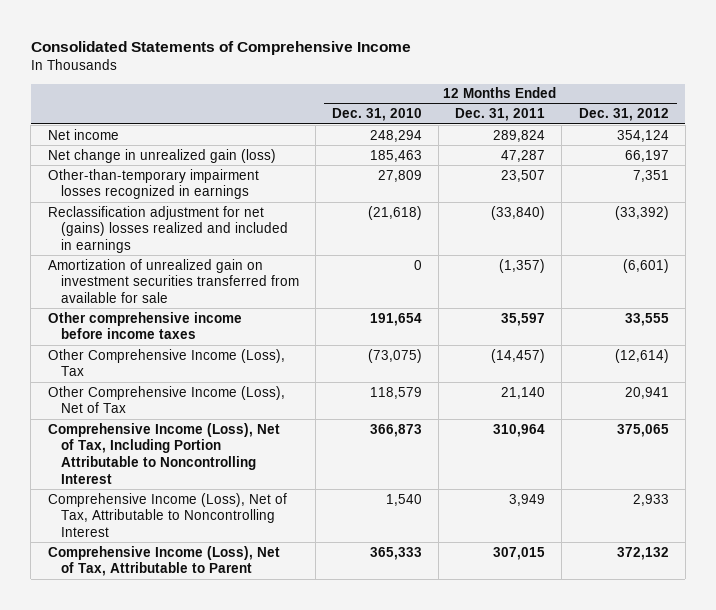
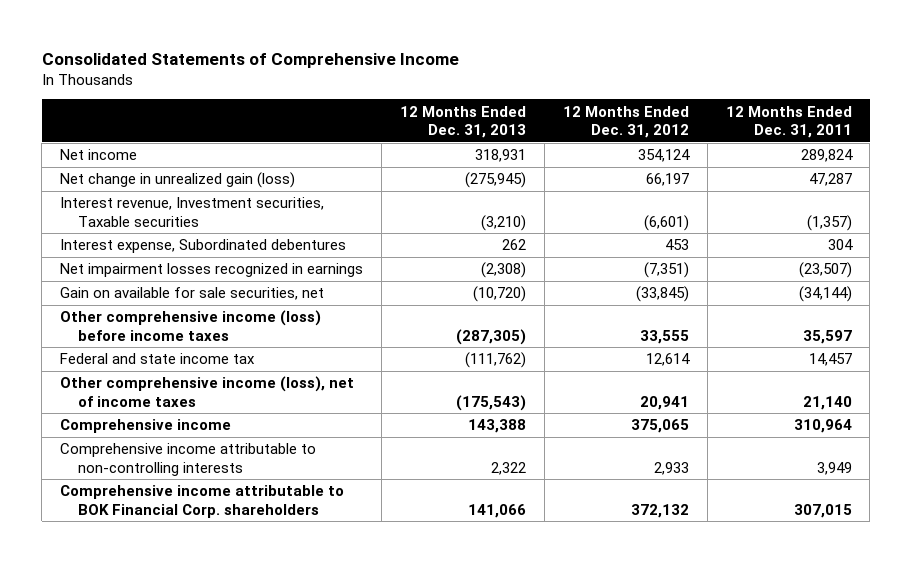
- | 12 Months Ended Dec. 31, 2010 | 12 Months Ended Dec. 31, 2011 | 12 Months Ended Dec. 31, 2012
+ | 12 Months Ended Dec. 31, 2013 | 12 Months Ended Dec. 31, 2012 | 12 Months Ended Dec. 31, 2011
- Other-than-temporary impairment losses recognized in earnings | 27,809 | 23,507 | 7,351
- Reclassification adjustment for net (gains) losses realized and included in earnings | (21,618) | (33,840) | (33,392)
- Amortization of unrealized gain on investment securities transferred from available for sale | 0 | (1,357) | (6,601)
- Other comprehensive income before income taxes | 191,654 | 35,597 | 33,555
- Other Comprehensive Income (Loss), Tax | (73,075) | (14,457) | (12,614)
- Other Comprehensive Income (Loss), Net of Tax | 118,579 | 21,140 | 20,941
- Comprehensive Income (Loss), Net of Tax, Including Portion Attributable to Noncontrolling Interest | 366,873 | 310,964 | 375,065
- Comprehensive Income (Loss), Net of Tax, Attributable to Noncontrolling Interest | 1,540 | 3,949 | 2,933
- Comprehensive Income (Loss), Net of Tax, Attributable to Parent | 365,333 | 307,015 | 372,132
+ Interest revenue, Investment securities, Taxable securities | (3,210) | (6,601) | (1,357)
+ Interest expense, Subordinated debentures | 262 | 453 | 304
+ Net impairment losses recognized in earnings | (2,308) | (7,351) | (23,507)
+ Gain on available for sale securities, net | (10,720) | (33,845) | (34,144)
+ Other comprehensive income (loss) before income taxes | (287,305) | 33,555 | 35,597
+ Federal and state income tax | (111,762) | 12,614 | 14,457
+ Other comprehensive income (loss), net of income taxes | (175,543) | 20,941 | 21,140
+ Comprehensive income | 143,388 | 375,065 | 310,964
+ Comprehensive income attributable to non-controlling interests | 2,322 | 2,933 | 3,949
+ Comprehensive income attributable to BOK Financial Corp. shareholders | 141,066 | 372,132 | 307,015

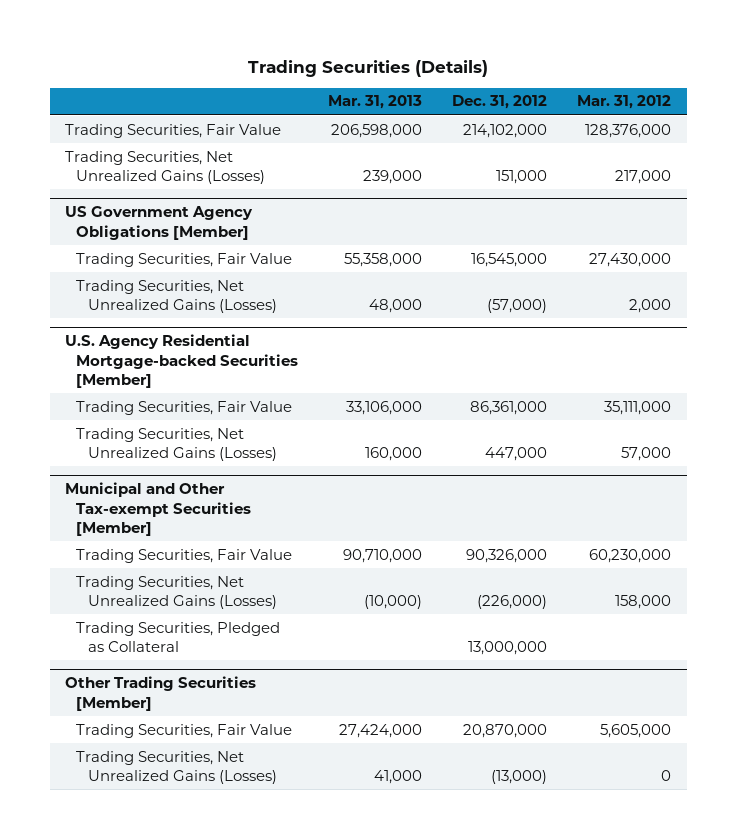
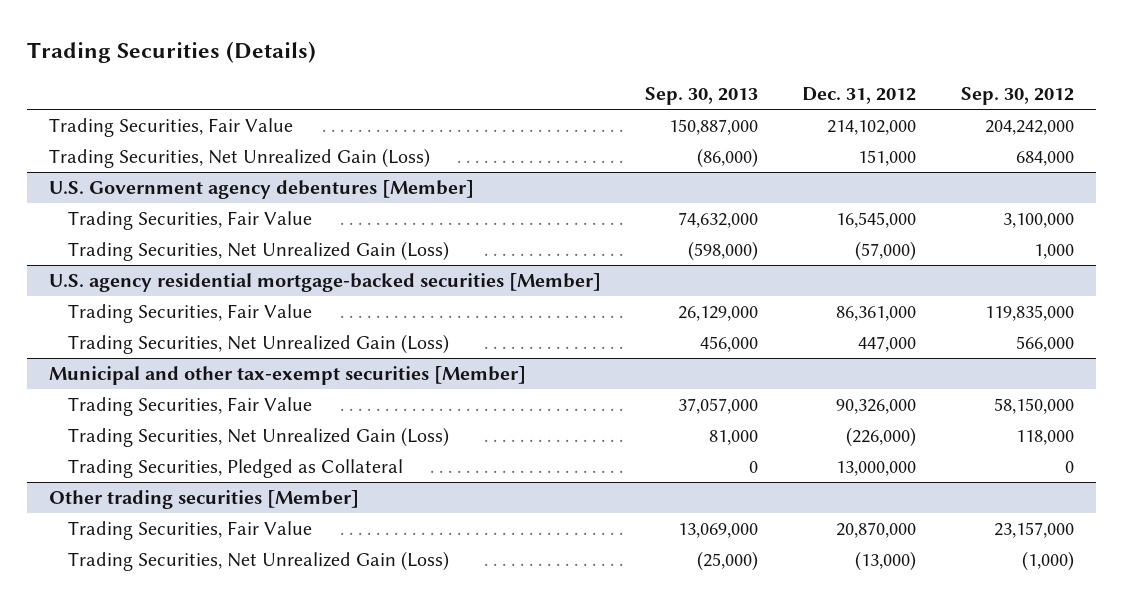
- | Mar. 31, 2013 | Dec. 31, 2012 | Mar. 31, 2012
+ | Sep. 30, 2013 | Dec. 31, 2012 | Sep. 30, 2012
- Trading Securities, Net Unrealized Gains (Losses) | 239,000 | 151,000 | 217,000
- US Government Agency Obligations [Member]
+ Trading Securities, Net Unrealized Gain (Loss) | (86,000) | 151,000 | 684,000
+ U.S. Government agency debentures [Member]
- Trading Securities, Net Unrealized Gains (Losses) | 48,000 | (57,000) | 2,000
- U.S. Agency Residential Mortgage-backed Securities [Member]
+ Trading Securities, Net Unrealized Gain (Loss) | (598,000) | (57,000) | 1,000
+ U.S. agency residential mortgage-backed securities [Member]
- Trading Securities, Net Unrealized Gains (Losses) | 160,000 | 447,000 | 57,000
- Municipal and Other Tax-exempt Securities [Member]
+ Trading Securities, Net Unrealized Gain (Loss) | 456,000 | 447,000 | 566,000
+ Municipal and other tax-exempt securities [Member]
- Trading Securities, Net Unrealized Gains (Losses) | (10,000) | (226,000) | 158,000
+ Trading Securities, Net Unrealized Gain (Loss) | 81,000 | (226,000) | 118,000
- Other Trading Securities [Member]
+ Other trading securities [Member]
- Trading Securities, Net Unrealized Gains (Losses) | 41,000 | (13,000) | 0
+ Trading Securities, Net Unrealized Gain (Loss) | (25,000) | (13,000) | (1,000)

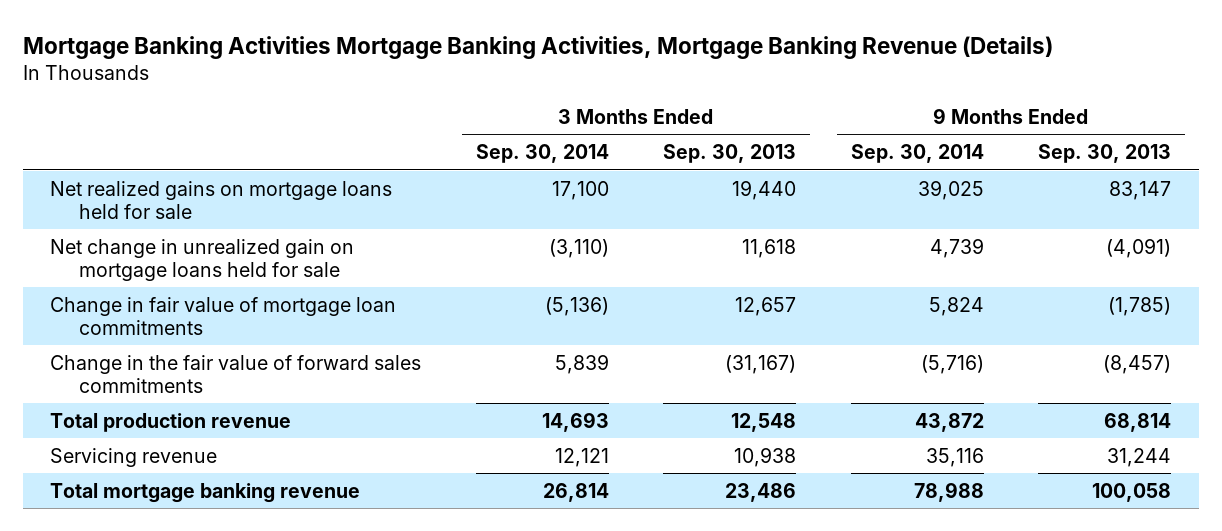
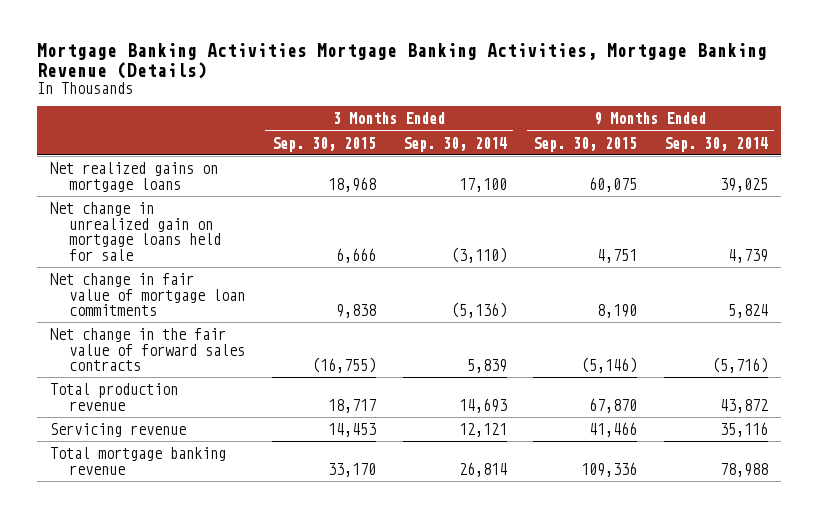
- | 3 Months Ended Sep. 30, 2014 | 3 Months Ended Sep. 30, 2013 | 9 Months Ended Sep. 30, 2014 | 9 Months Ended Sep. 30, 2013
+ | 3 Months Ended Sep. 30, 2015 | 3 Months Ended Sep. 30, 2014 | 9 Months Ended Sep. 30, 2015 | 9 Months Ended Sep. 30, 2014
- Net realized gains on mortgage loans held for sale | 17,100 | 19,440 | 39,025 | 83,147
+ Net realized gains on mortgage loans | 18,968 | 17,100 | 60,075 | 39,025
- Change in fair value of mortgage loan commitments | (5,136) | 12,657 | 5,824 | (1,785)
- Change in the fair value of forward sales commitments | 5,839 | (31,167) | (5,716) | (8,457)
+ Net change in fair value of mortgage loan commitments | 9,838 | (5,136) | 8,190 | 5,824
+ Net change in the fair value of forward sales contracts | (16,755) | 5,839 | (5,146) | (5,716)

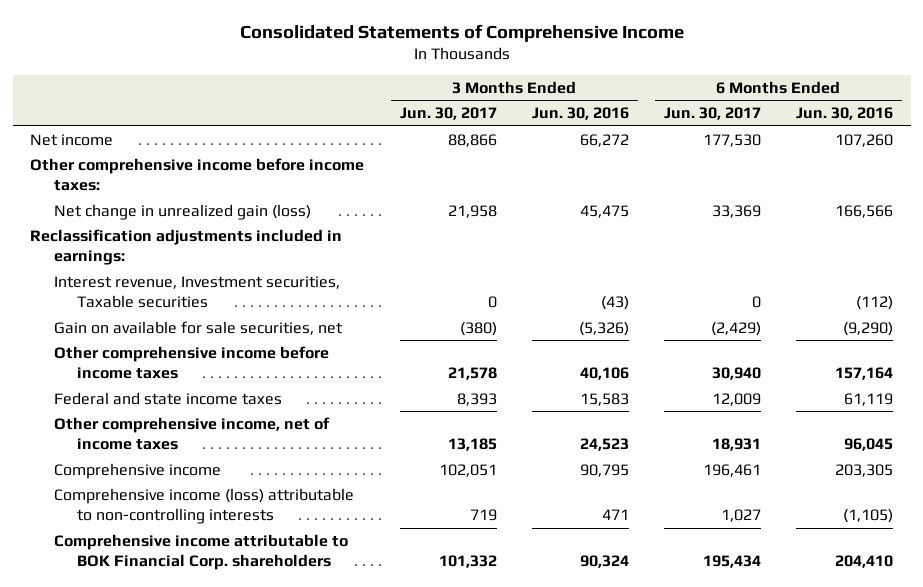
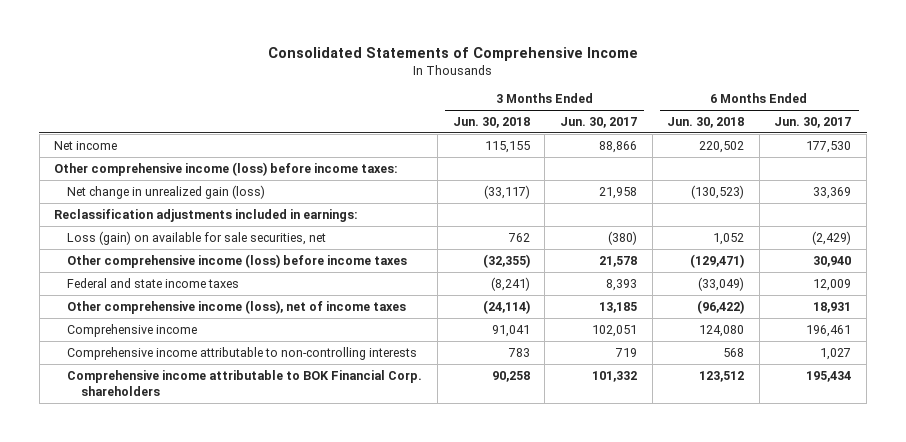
- | 3 Months Ended Jun. 30, 2017 | 3 Months Ended Jun. 30, 2016 | 6 Months Ended Jun. 30, 2017 | 6 Months Ended Jun. 30, 2016
+ | 3 Months Ended Jun. 30, 2018 | 3 Months Ended Jun. 30, 2017 | 6 Months Ended Jun. 30, 2018 | 6 Months Ended Jun. 30, 2017
- Other comprehensive income before income taxes:
+ Other comprehensive income (loss) before income taxes:
- Interest revenue, Investment securities, Taxable securities | 0 | (43) | 0 | (112)
- Gain on available for sale securities, net | (380) | (5,326) | (2,429) | (9,290)
- Other comprehensive income before income taxes | 21,578 | 40,106 | 30,940 | 157,164
+ Loss (gain) on available for sale securities, net | 762 | (380) | 1,052 | (2,429)
+ Other comprehensive income (loss) before income taxes | (32,355) | 21,578 | (129,471) | 30,940
- Other comprehensive income, net of income taxes | 13,185 | 24,523 | 18,931 | 96,045
+ Other comprehensive income (loss), net of income taxes | (24,114) | 13,185 | (96,422) | 18,931
- Comprehensive income (loss) attributable to non-controlling interests | 719 | 471 | 1,027 | (1,105)
+ Comprehensive income attributable to non-controlling interests | 783 | 719 | 568 | 1,027

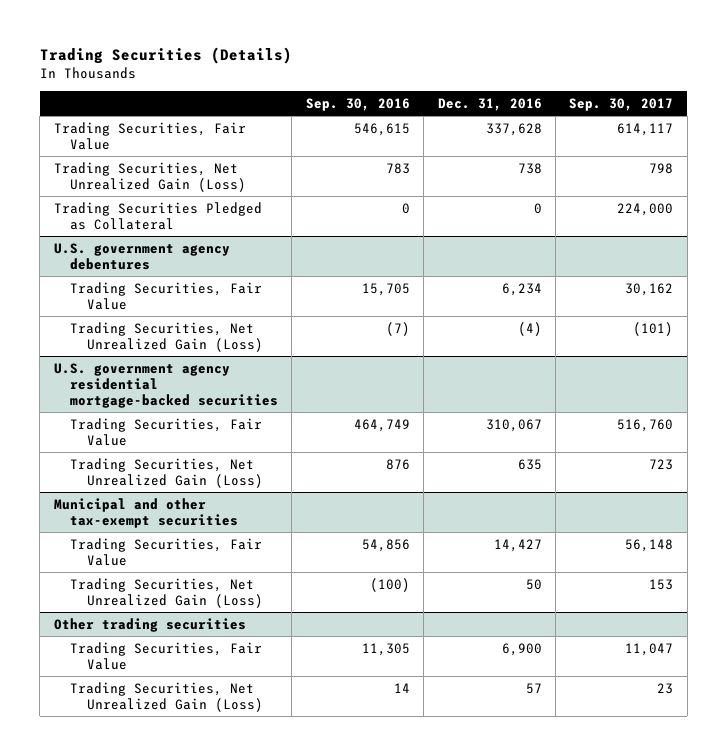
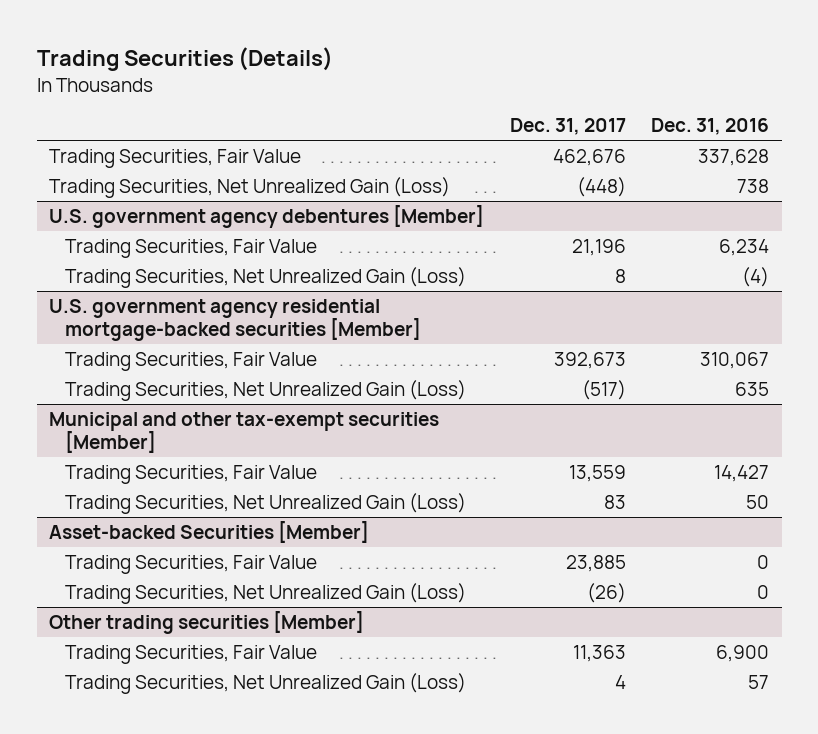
- | Sep. 30, 2016 | Dec. 31, 2016 | Sep. 30, 2017
+ | Dec. 31, 2017 | Dec. 31, 2016
- Trading Securities Pledged as Collateral | 0 | 0 | 224,000
- U.S. government agency debentures
+ U.S. government agency debentures [Member]
- U.S. government agency residential mortgage-backed securities
+ U.S. government agency residential mortgage-backed securities [Member]
- Municipal and other tax-exempt securities
+ Municipal and other tax-exempt securities [Member]
- Other trading securities
+ Asset-backed Securities [Member]
+ Trading Securities, Fair Value | 23,885 | 0
+ Trading Securities, Net Unrealized Gain (Loss) | (26) | 0
+ Other trading securities [Member]

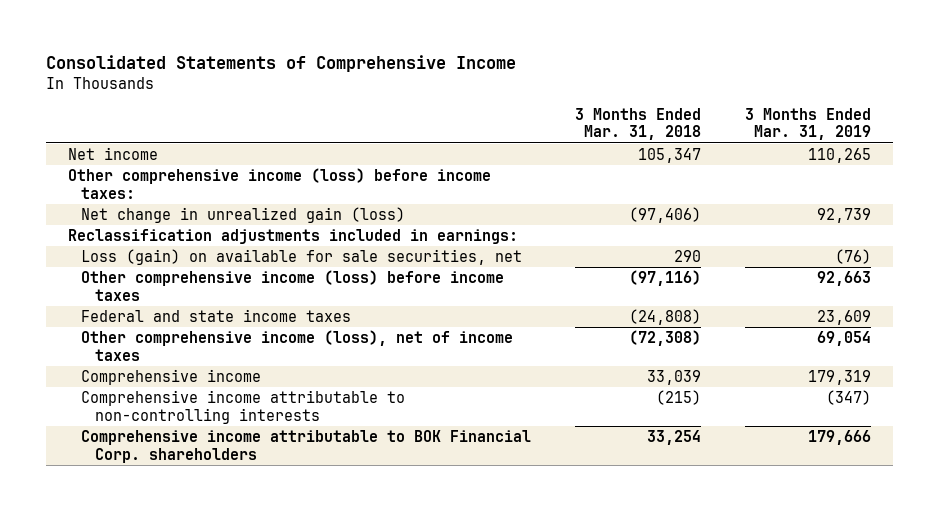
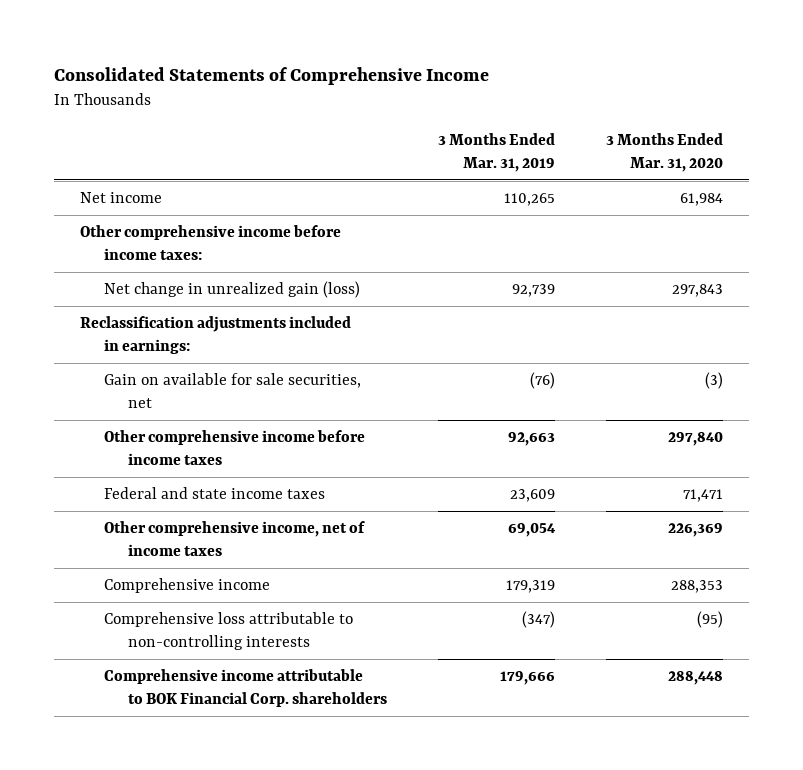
- | 3 Months Ended Mar. 31, 2018 | 3 Months Ended Mar. 31, 2019
+ | 3 Months Ended Mar. 31, 2019 | 3 Months Ended Mar. 31, 2020
- Other comprehensive income (loss) before income taxes:
+ Other comprehensive income before income taxes:
- Loss (gain) on available for sale securities, net | 290 | (76)
- Other comprehensive income (loss) before income taxes | (97,116) | 92,663
+ Gain on available for sale securities, net | (76) | (3)
+ Other comprehensive income before income taxes | 92,663 | 297,840
- Other comprehensive income (loss), net of income taxes | (72,308) | 69,054
+ Other comprehensive income, net of income taxes | 69,054 | 226,369
- Comprehensive income attributable to non-controlling interests | (215) | (347)
+ Comprehensive loss attributable to non-controlling interests | (347) | (95)

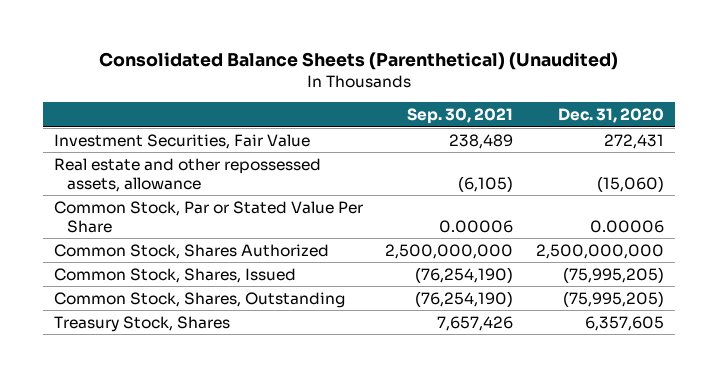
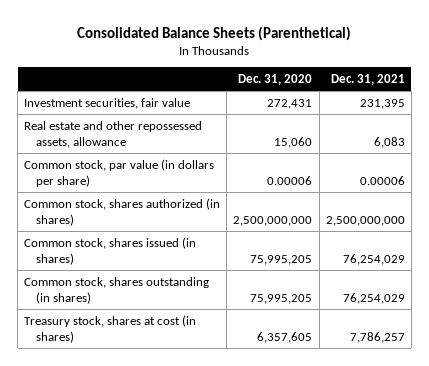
- Consolidated Balance Sheets (Parenthetical) (Unaudited)
+ Consolidated Balance Sheets (Parenthetical)
- | Sep. 30, 2021 | Dec. 31, 2020
+ | Dec. 31, 2020 | Dec. 31, 2021
- Investment Securities, Fair Value | 238,489 | 272,431
- Real estate and other repossessed assets, allowance | (6,105) | (15,060)
- Common Stock, Par or Stated Value Per Share | 0.00006 | 0.00006
- Common Stock, Shares Authorized | 2,500,000,000 | 2,500,000,000
- Common Stock, Shares, Issued | (76,254,190) | (75,995,205)
- Common Stock, Shares, Outstanding | (76,254,190) | (75,995,205)
- Treasury Stock, Shares | 7,657,426 | 6,357,605
+ Investment securities, fair value | 272,431 | 231,395
+ Real estate and other repossessed assets, allowance | 15,060 | 6,083
+ Common stock, par value (in dollars per share) | 0.00006 | 0.00006
+ Common stock, shares authorized (in shares) | 2,500,000,000 | 2,500,000,000
+ Common stock, shares issued (in shares) | 75,995,205 | 76,254,029
+ Common stock, shares outstanding (in shares) | 75,995,205 | 76,254,029
+ Treasury stock, shares at cost (in shares) | 6,357,605 | 7,786,257

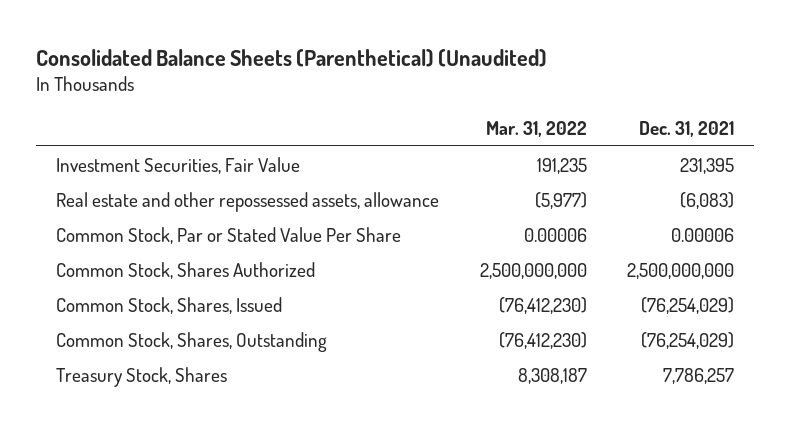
- Consolidated Balance Sheets (Parenthetical)
+ Consolidated Balance Sheets (Parenthetical) (Unaudited)
- | Dec. 31, 2020 | Dec. 31, 2021
+ | Mar. 31, 2022 | Dec. 31, 2021
- Investment securities, fair value | 272,431 | 231,395
- Real estate and other repossessed assets, allowance | 15,060 | 6,083
- Common stock, par value (in dollars per share) | 0.00006 | 0.00006
- Common stock, shares authorized (in shares) | 2,500,000,000 | 2,500,000,000
- Common stock, shares issued (in shares) | 75,995,205 | 76,254,029
- Common stock, shares outstanding (in shares) | 75,995,205 | 76,254,029
- Treasury stock, shares at cost (in shares) | 6,357,605 | 7,786,257
+ Investment Securities, Fair Value | 191,235 | 231,395
+ Real estate and other repossessed assets, allowance | (5,977) | (6,083)
+ Common Stock, Par or Stated Value Per Share | 0.00006 | 0.00006
+ Common Stock, Shares Authorized | 2,500,000,000 | 2,500,000,000
+ Common Stock, Shares, Issued | (76,412,230) | (76,254,029)
+ Common Stock, Shares, Outstanding | (76,412,230) | (76,254,029)
+ Treasury Stock, Shares | 8,308,187 | 7,786,257

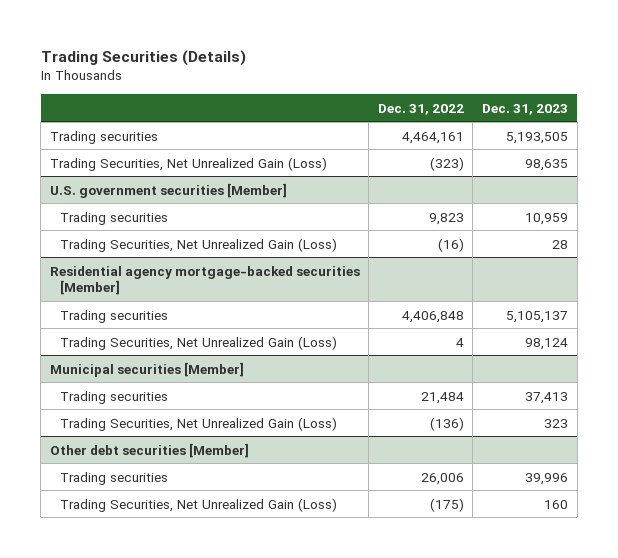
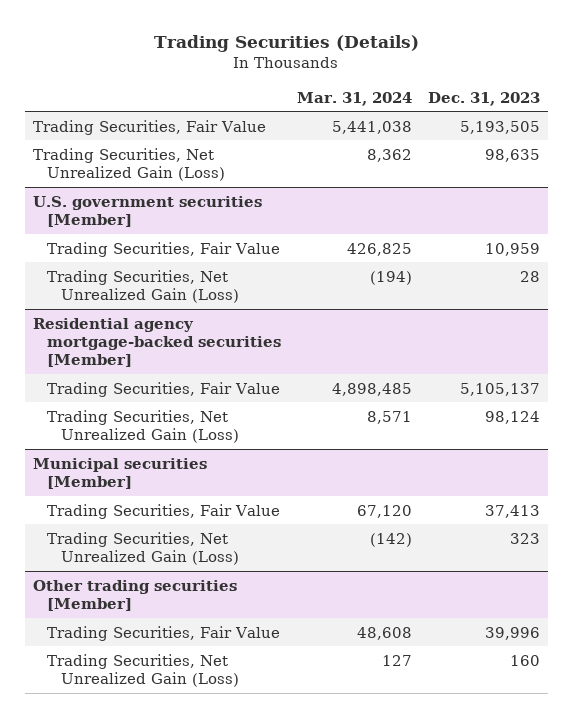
- | Dec. 31, 2022 | Dec. 31, 2023
+ | Mar. 31, 2024 | Dec. 31, 2023
- Trading securities | 4,464,161 | 5,193,505
+ Trading Securities, Fair Value | 5,441,038 | 5,193,505
@ U.S. government securities [Member]
- Trading securities | 9,823 | 10,959
+ Trading Securities, Fair Value | 426,825 | 10,959
@ Residential agency mortgage-backed securities [Member]
- Trading securities | 4,406,848 | 5,105,137
+ Trading Securities, Fair Value | 4,898,485 | 5,105,137
@ Municipal securities [Member]
- Trading securities | 21,484 | 37,413
+ Trading Securities, Fair Value | 67,120 | 37,413
- Other debt securities [Member]
- Trading securities | 26,006 | 39,996
+ Other trading securities [Member]
+ Trading Securities, Fair Value | 48,608 | 39,996

